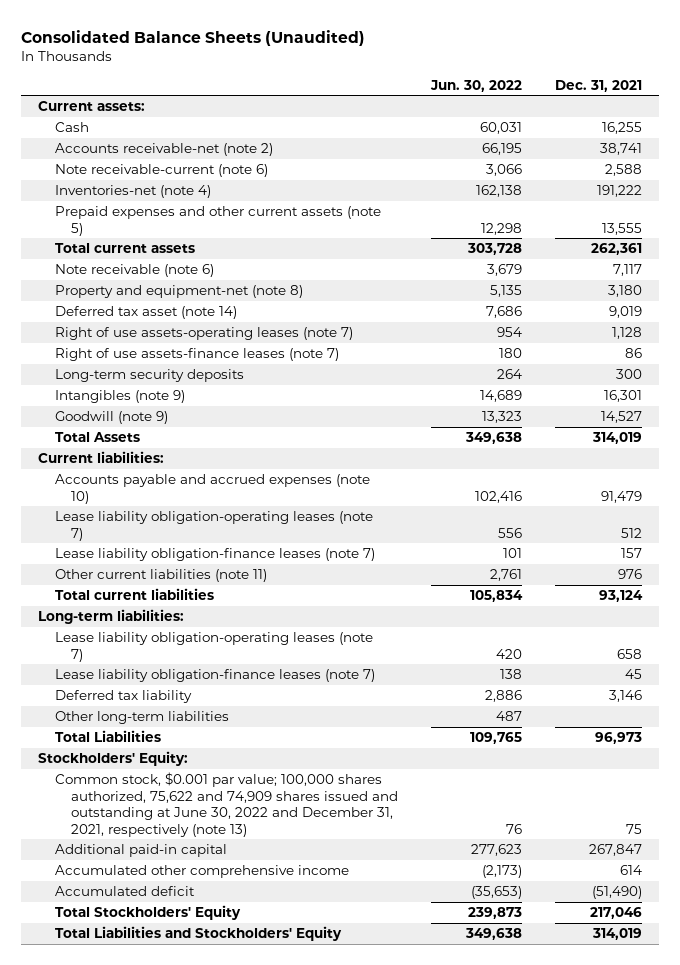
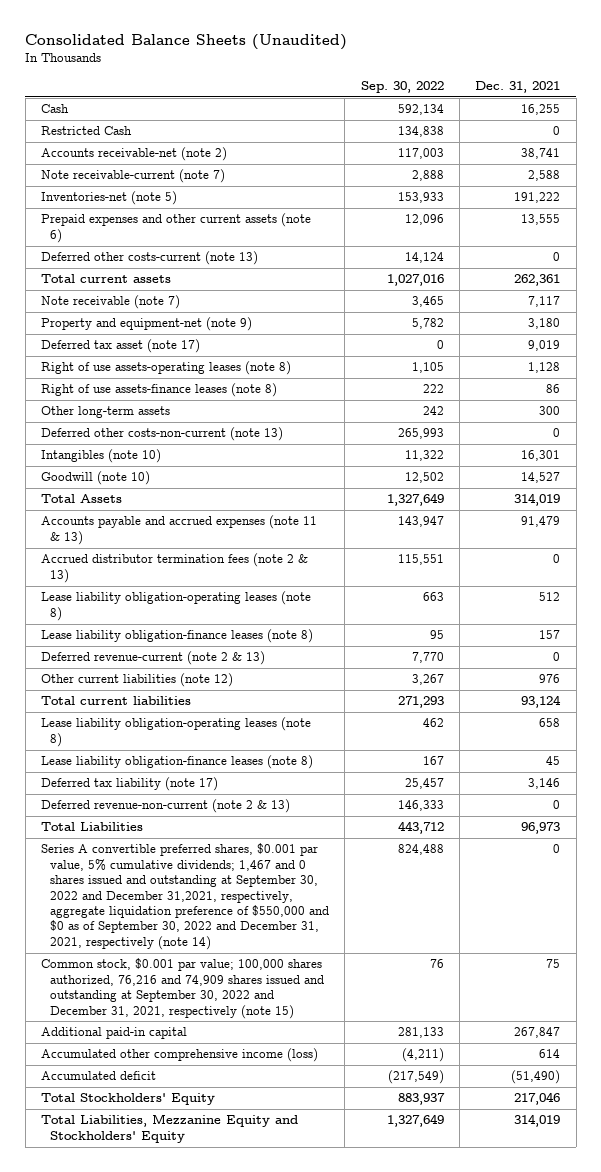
- | Jun. 30, 2022 | Dec. 31, 2021
+ | Sep. 30, 2022 | Dec. 31, 2021
- Current assets:
+ Restricted Cash | 134,838 | 0
- Note receivable-current (note 6) | 3,066 | 2,588
- Inventories-net (note 4) | 162,138 | 191,222
- Prepaid expenses and other current assets (note 5) | 12,298 | 13,555
+ Note receivable-current (note 7) | 2,888 | 2,588
+ Inventories-net (note 5) | 153,933 | 191,222
+ Prepaid expenses and other current assets (note 6) | 12,096 | 13,555
+ Deferred other costs-current (note 13) | 14,124 | 0
- Note receivable (note 6) | 3,679 | 7,117
- Property and equipment-net (note 8) | 5,135 | 3,180
- Deferred tax asset (note 14) | 7,686 | 9,019
- Right of use assets-operating leases (note 7) | 954 | 1,128
- Right of use assets-finance leases (note 7) | 180 | 86
- Long-term security deposits | 264 | 300
- Intangibles (note 9) | 14,689 | 16,301
- Goodwill (note 9) | 13,323 | 14,527
+ Note receivable (note 7) | 3,465 | 7,117
+ Property and equipment-net (note 9) | 5,782 | 3,180
+ Deferred tax asset (note 17) | 0 | 9,019
+ Right of use assets-operating leases (note 8) | 1,105 | 1,128
+ Right of use assets-finance leases (note 8) | 222 | 86
+ Other long-term assets | 242 | 300
+ Deferred other costs-non-current (note 13) | 265,993 | 0
+ Intangibles (note 10) | 11,322 | 16,301
+ Goodwill (note 10) | 12,502 | 14,527
- Current liabilities:
- Accounts payable and accrued expenses (note 10) | 102,416 | 91,479
- Lease liability obligation-operating leases (note 7) | 556 | 512
- Lease liability obligation-finance leases (note 7) | 101 | 157
- Other current liabilities (note 11) | 2,761 | 976
+ Accounts payable and accrued expenses (note 11 & 13) | 143,947 | 91,479
+ Accrued distributor termination fees (note 2 & 13) | 115,551 | 0
+ Lease liability obligation-operating leases (note 8) | 663 | 512
+ Lease liability obligation-finance leases (note 8) | 95 | 157
+ Deferred revenue-current (note 2 & 13) | 7,770 | 0
+ Other current liabilities (note 12) | 3,267 | 976
- Long-term liabilities:
- Lease liability obligation-operating leases (note 7) | 420 | 658
- Lease liability obligation-finance leases (note 7) | 138 | 45
- Deferred tax liability | 2,886 | 3,146
- Other long-term liabilities | 487 |
+ Lease liability obligation-operating leases (note 8) | 462 | 658
+ Lease liability obligation-finance leases (note 8) | 167 | 45
+ Deferred tax liability (note 17) | 25,457 | 3,146
+ Deferred revenue-non-current (note 2 & 13) | 146,333 | 0
- Stockholders' Equity:
- Common stock, $0.001 par value; 100,000 shares authorized, 75,622 and 74,909 shares issued and outstanding at June 30, 2022 and December 31, 2021, respectively (note 13) | 76 | 75
+ Series A convertible preferred shares, $0.001 par value, 5% cumulative dividends; 1,467 and 0 shares issued and outstanding at September 30, 2022 and December 31,2021, respectively, aggregate liquidation preference of $550,000 and $0 as of September 30, 2022 and December 31, 2021, respectively (note 14) | 824,488 | 0
+ Common stock, $0.001 par value; 100,000 shares authorized, 76,216 and 74,909 shares issued and outstanding at September 30, 2022 and December 31, 2021, respectively (note 15) | 76 | 75
- Accumulated other comprehensive income | (2,173) | 614
+ Accumulated other comprehensive income (loss) | (4,211) | 614
- Total Liabilities and Stockholders' Equity | 349,638 | 314,019
+ Total Liabilities, Mezzanine Equity and Stockholders' Equity | 1,327,649 | 314,019

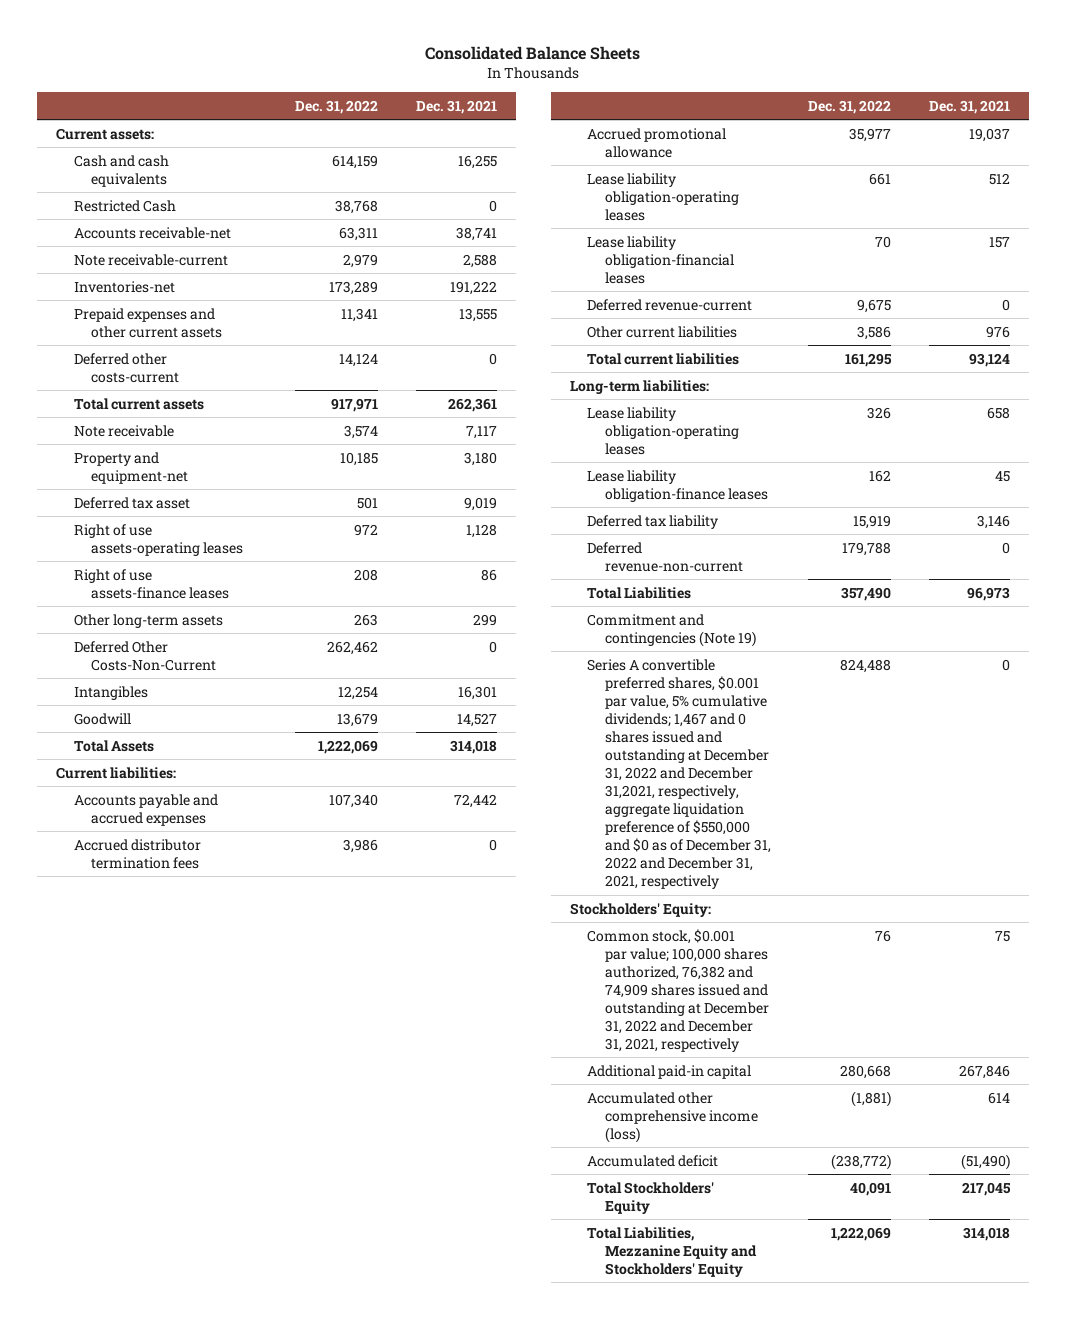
- Consolidated Balance Sheets (Unaudited)
+ Consolidated Balance Sheets
- | Sep. 30, 2022 | Dec. 31, 2021
+ | Dec. 31, 2022 | Dec. 31, 2021
- Cash | 592,134 | 16,255
+ Current assets:
+ Cash and cash equivalents | 614,159 | 16,255
- Accounts receivable-net (note 2) | 117,003 | 38,741
- Note receivable-current (note 7) | 2,888 | 2,588
- Inventories-net (note 5) | 153,933 | 191,222
- Prepaid expenses and other current assets (note 6) | 12,096 | 13,555
- Deferred other costs-current (note 13) | 14,124 | 0
+ Accounts receivable-net | 63,311 | 38,741
+ Note receivable-current | 2,979 | 2,588
+ Inventories-net | 173,289 | 191,222
+ Prepaid expenses and other current assets | 11,341 | 13,555
+ Deferred other costs-current | 14,124 | 0
- Note receivable (note 7) | 3,465 | 7,117
- Property and equipment-net (note 9) | 5,782 | 3,180
- Deferred tax asset (note 17) | 0 | 9,019
- Right of use assets-operating leases (note 8) | 1,105 | 1,128
- Right of use assets-finance leases (note 8) | 222 | 86
- Other long-term assets | 242 | 300
- Deferred other costs-non-current (note 13) | 265,993 | 0
- Intangibles (note 10) | 11,322 | 16,301
- Goodwill (note 10) | 12,502 | 14,527
- Total Assets | 1,327,649 | 314,019
- Accounts payable and accrued expenses (note 11 & 13) | 143,947 | 91,479
- Accrued distributor termination fees (note 2 & 13) | 115,551 | 0
- Lease liability obligation-operating leases (note 8) | 663 | 512
- Lease liability obligation-finance leases (note 8) | 95 | 157
- Deferred revenue-current (note 2 & 13) | 7,770 | 0
- Other current liabilities (note 12) | 3,267 | 976
+ Note receivable | 3,574 | 7,117
+ Property and equipment-net | 10,185 | 3,180
+ Deferred tax asset | 501 | 9,019
+ Right of use assets-operating leases | 972 | 1,128
+ Right of use assets-finance leases | 208 | 86
+ Other long-term assets | 263 | 299
+ Deferred Other Costs-Non-Current | 262,462 | 0
+ Intangibles | 12,254 | 16,301
+ Goodwill | 13,679 | 14,527
+ Total Assets | 1,222,069 | 314,018
+ Current liabilities:
+ Accounts payable and accrued expenses | 107,340 | 72,442
+ Accrued distributor termination fees | 3,986 | 0
+ Accrued promotional allowance | 35,977 | 19,037
+ Lease liability obligation-operating leases | 661 | 512
+ Lease liability obligation-financial leases | 70 | 157
+ Deferred revenue-current | 9,675 | 0
+ Other current liabilities | 3,586 | 976
- Lease liability obligation-operating leases (note 8) | 462 | 658
- Lease liability obligation-finance leases (note 8) | 167 | 45
- Deferred tax liability (note 17) | 25,457 | 3,146
- Deferred revenue-non-current (note 2 & 13) | 146,333 | 0
+ Long-term liabilities:
+ Lease liability obligation-operating leases | 326 | 658
+ Lease liability obligation-finance leases | 162 | 45
+ Deferred tax liability | 15,919 | 3,146
+ Deferred revenue-non-current | 179,788 | 0
- Series A convertible preferred shares, $0.001 par value, 5% cumulative dividends; 1,467 and 0 shares issued and outstanding at September 30, 2022 and December 31,2021, respectively, aggregate liquidation preference of $550,000 and $0 as of September 30, 2022 and December 31, 2021, respectively (note 14) | 824,488 | 0
- Common stock, $0.001 par value; 100,000 shares authorized, 76,216 and 74,909 shares issued and outstanding at September 30, 2022 and December 31, 2021, respectively (note 15) | 76 | 75
- Additional paid-in capital | 281,133 | 267,847
+ Commitment and contingencies (Note 19)
+ Series A convertible preferred shares, $0.001 par value, 5% cumulative dividends; 1,467 and 0 shares issued and outstanding at December 31, 2022 and December 31,2021, respectively, aggregate liquidation preference of $550,000 and $0 as of December 31, 2022 and December 31, 2021, respectively | 824,488 | 0
+ Stockholders' Equity:
+ Common stock, $0.001 par value; 100,000 shares authorized, 76,382 and 74,909 shares issued and outstanding at December 31, 2022 and December 31, 2021, respectively | 76 | 75
+ Additional paid-in capital | 280,668 | 267,846
- Total Stockholders' Equity | 883,937 | 217,046
- Total Liabilities, Mezzanine Equity and Stockholders' Equity | 1,327,649 | 314,019
+ Total Stockholders' Equity | 40,091 | 217,045
+ Total Liabilities, Mezzanine Equity and Stockholders' Equity | 1,222,069 | 314,018

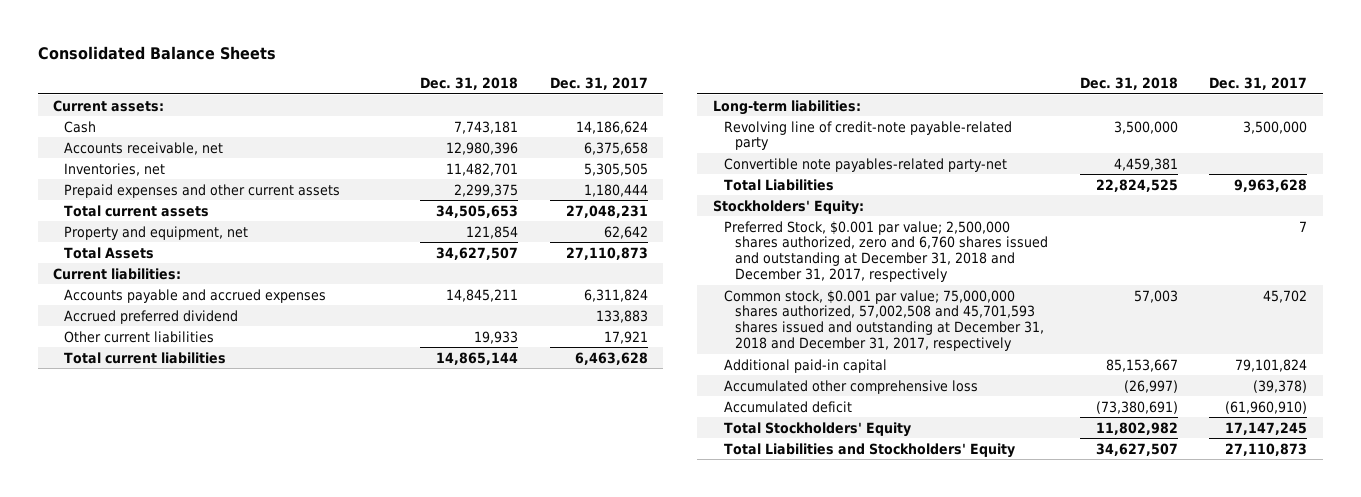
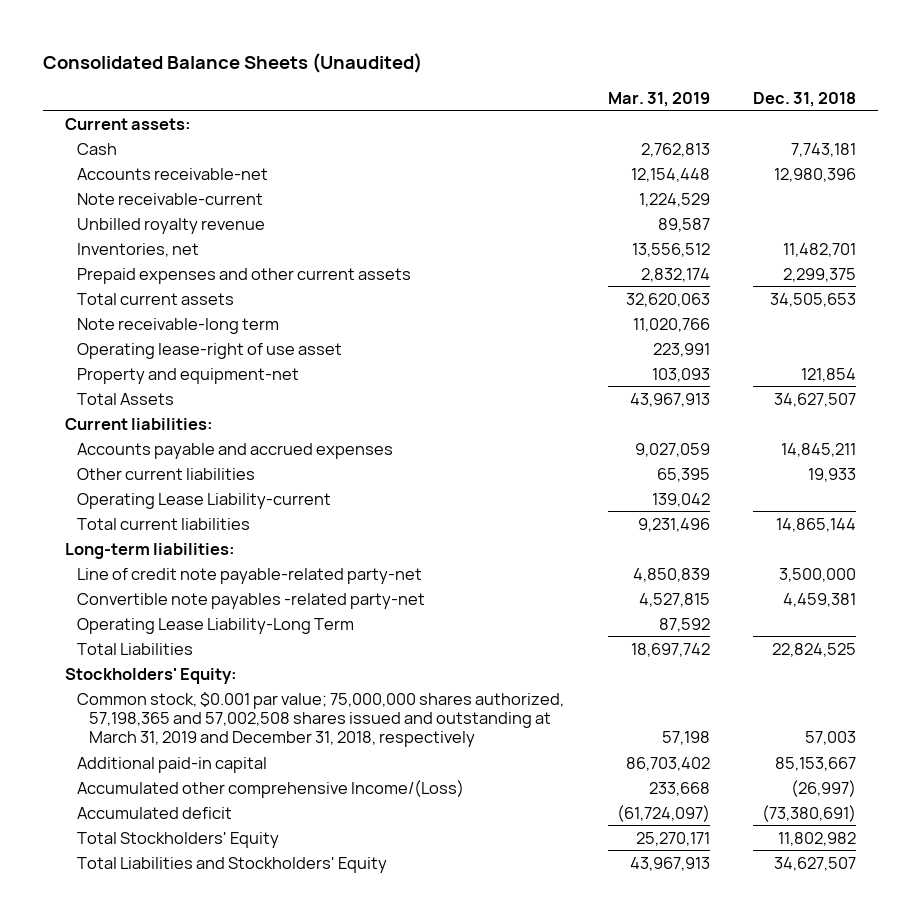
- Consolidated Balance Sheets
+ Consolidated Balance Sheets (Unaudited)
- | Dec. 31, 2018 | Dec. 31, 2017
+ | Mar. 31, 2019 | Dec. 31, 2018
- Accounts receivable, net | 12,980,396 | 6,375,658
+ Accounts receivable-net | 12,154,448 | 12,980,396
+ Note receivable-current | 1,224,529 |
+ Unbilled royalty revenue | 89,587 |
- Property and equipment, net | 121,854 | 62,642
+ Note receivable-long term | 11,020,766 |
+ Operating lease-right of use asset | 223,991 |
+ Property and equipment-net | 103,093 | 121,854
- Accrued preferred dividend | | 133,883
+ Operating Lease Liability-current | 139,042 |
- Revolving line of credit-note payable-related party | 3,500,000 | 3,500,000
- Convertible note payables-related party-net | 4,459,381 |
+ Line of credit note payable-related party-net | 4,850,839 | 3,500,000
+ Convertible note payables -related party-net | 4,527,815 | 4,459,381
+ Operating Lease Liability-Long Term | 87,592 |
- Preferred Stock, $0.001 par value; 2,500,000 shares authorized, zero and 6,760 shares issued and outstanding at December 31, 2018 and December 31, 2017, respectively | | 7
- Common stock, $0.001 par value; 75,000,000 shares authorized, 57,002,508 and 45,701,593 shares issued and outstanding at December 31, 2018 and December 31, 2017, respectively | 57,003 | 45,702
+ Common stock, $0.001 par value; 75,000,000 shares authorized, 57,198,365 and 57,002,508 shares issued and outstanding at March 31, 2019 and December 31, 2018, respectively | 57,198 | 57,003
- Accumulated other comprehensive loss | (26,997) | (39,378)
+ Accumulated other comprehensive Income/(Loss) | 233,668 | (26,997)

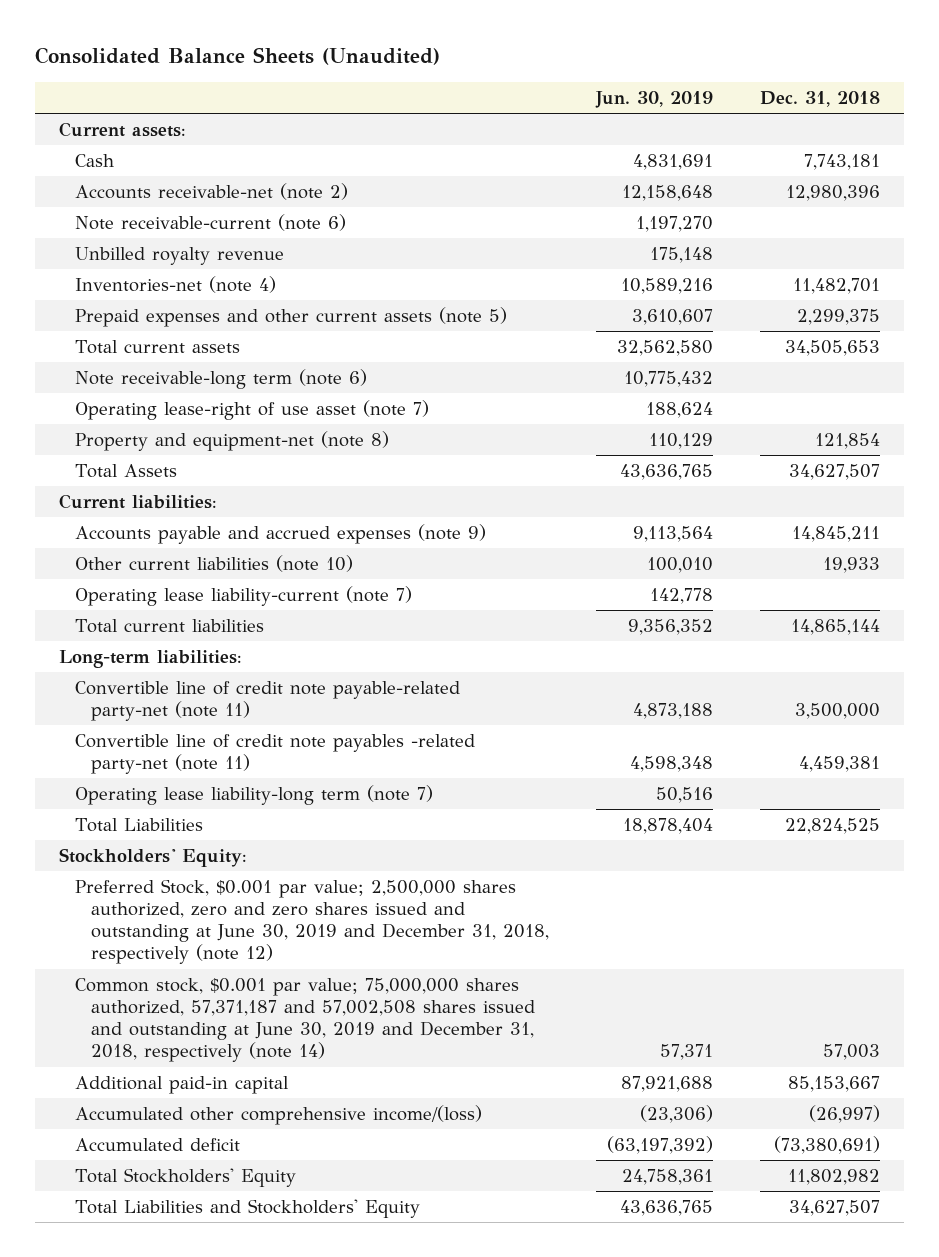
- | Mar. 31, 2019 | Dec. 31, 2018
+ | Jun. 30, 2019 | Dec. 31, 2018
- Accounts receivable-net | 12,154,448 | 12,980,396
- Note receivable-current | 1,224,529 |
+ Accounts receivable-net (note 2) | 12,158,648 | 12,980,396
+ Note receivable-current (note 6) | 1,197,270 |
- Inventories, net | 13,556,512 | 11,482,701
- Prepaid expenses and other current assets | 2,832,174 | 2,299,375
+ Inventories-net (note 4) | 10,589,216 | 11,482,701
+ Prepaid expenses and other current assets (note 5) | 3,610,607 | 2,299,375
- Note receivable-long term | 11,020,766 |
- Operating lease-right of use asset | 223,991 |
- Property and equipment-net | 103,093 | 121,854
+ Note receivable-long term (note 6) | 10,775,432 |
+ Operating lease-right of use asset (note 7) | 188,624 |
+ Property and equipment-net (note 8) | 110,129 | 121,854
- Accounts payable and accrued expenses | 9,027,059 | 14,845,211
- Other current liabilities | 65,395 | 19,933
- Operating Lease Liability-current | 139,042 |
+ Accounts payable and accrued expenses (note 9) | 9,113,564 | 14,845,211
+ Other current liabilities (note 10) | 100,010 | 19,933
+ Operating lease liability-current (note 7) | 142,778 |
- Line of credit note payable-related party-net | 4,850,839 | 3,500,000
- Convertible note payables -related party-net | 4,527,815 | 4,459,381
- Operating Lease Liability-Long Term | 87,592 |
+ Convertible line of credit note payable-related party-net (note 11) | 4,873,188 | 3,500,000
+ Convertible line of credit note payables -related party-net (note 11) | 4,598,348 | 4,459,381
+ Operating lease liability-long term (note 7) | 50,516 |
- Common stock, $0.001 par value; 75,000,000 shares authorized, 57,198,365 and 57,002,508 shares issued and outstanding at March 31, 2019 and December 31, 2018, respectively | 57,198 | 57,003
+ Preferred Stock, $0.001 par value; 2,500,000 shares authorized, zero and zero shares issued and outstanding at June 30, 2019 and December 31, 2018, respectively (note 12)
+ Common stock, $0.001 par value; 75,000,000 shares authorized, 57,371,187 and 57,002,508 shares issued and outstanding at June 30, 2019 and December 31, 2018, respectively (note 14) | 57,371 | 57,003
- Accumulated other comprehensive Income/(Loss) | 233,668 | (26,997)
+ Accumulated other comprehensive income/(loss) | (23,306) | (26,997)

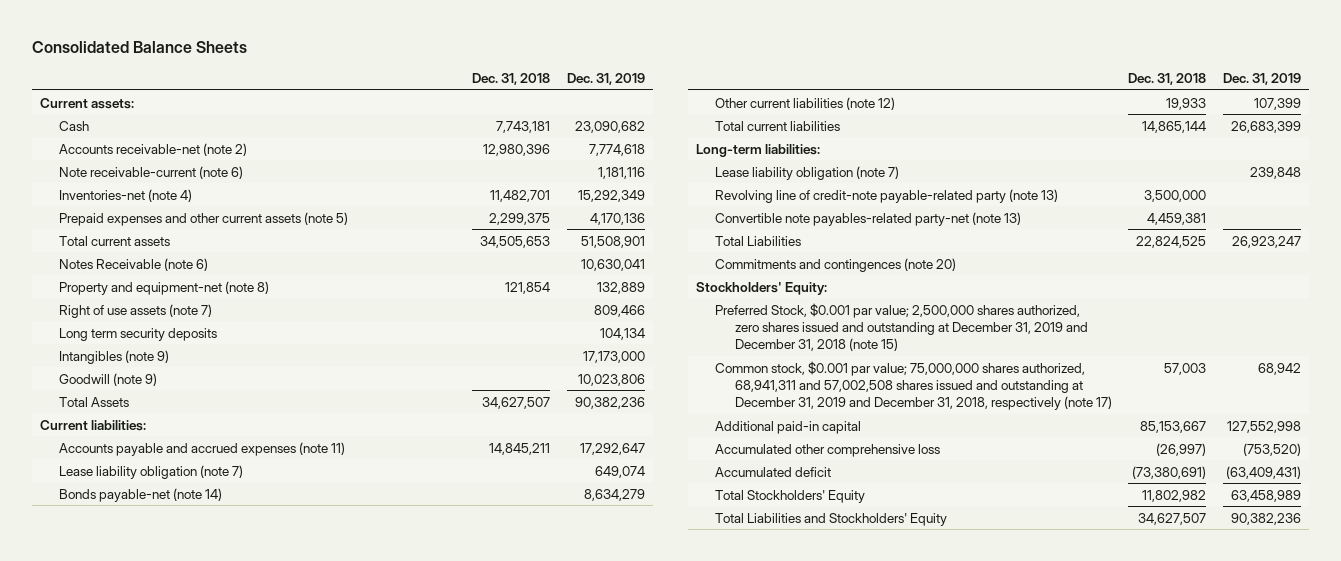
- Consolidated Balance Sheets (Unaudited)
+ Consolidated Balance Sheets
- | Jun. 30, 2019 | Dec. 31, 2018
+ | Dec. 31, 2018 | Dec. 31, 2019
- Unbilled royalty revenue | 175,148 |
- Note receivable-long term (note 6) | 10,775,432 |
- Operating lease-right of use asset (note 7) | 188,624 |
+ Notes Receivable (note 6) | | 10,630,041
+ Right of use assets (note 7) | | 809,466
+ Long term security deposits | | 104,134
+ Intangibles (note 9) | | 17,173,000
+ Goodwill (note 9) | | 10,023,806
- Accounts payable and accrued expenses (note 9) | 9,113,564 | 14,845,211
- Other current liabilities (note 10) | 100,010 | 19,933
- Operating lease liability-current (note 7) | 142,778 |
+ Accounts payable and accrued expenses (note 11) | 14,845,211 | 17,292,647
+ Lease liability obligation (note 7) | | 649,074
+ Bonds payable-net (note 14) | | 8,634,279
+ Other current liabilities (note 12) | 19,933 | 107,399
- Convertible line of credit note payable-related party-net (note 11) | 4,873,188 | 3,500,000
- Convertible line of credit note payables -related party-net (note 11) | 4,598,348 | 4,459,381
- Operating lease liability-long term (note 7) | 50,516 |
+ Lease liability obligation (note 7) | | 239,848
+ Revolving line of credit-note payable-related party (note 13) | 3,500,000 |
+ Convertible note payables-related party-net (note 13) | 4,459,381 |
+ Commitments and contingences (note 20)
- Preferred Stock, $0.001 par value; 2,500,000 shares authorized, zero and zero shares issued and outstanding at June 30, 2019 and December 31, 2018, respectively (note 12)
- Common stock, $0.001 par value; 75,000,000 shares authorized, 57,371,187 and 57,002,508 shares issued and outstanding at June 30, 2019 and December 31, 2018, respectively (note 14) | 57,371 | 57,003
+ Preferred Stock, $0.001 par value; 2,500,000 shares authorized, zero shares issued and outstanding at December 31, 2019 and December 31, 2018 (note 15)
+ Common stock, $0.001 par value; 75,000,000 shares authorized, 68,941,311 and 57,002,508 shares issued and outstanding at December 31, 2019 and December 31, 2018, respectively (note 17) | 57,003 | 68,942
- Accumulated other comprehensive income/(loss) | (23,306) | (26,997)
+ Accumulated other comprehensive loss | (26,997) | (753,520)

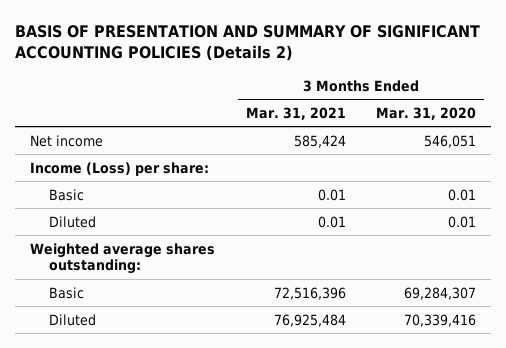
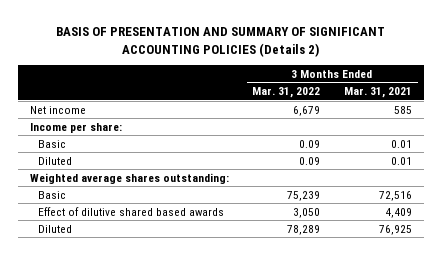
- | 3 Months Ended Mar. 31, 2021 | 3 Months Ended Mar. 31, 2020
+ | 3 Months Ended Mar. 31, 2022 | 3 Months Ended Mar. 31, 2021
- Net income | 585,424 | 546,051
- Income (Loss) per share:
+ Net income | 6,679 | 585
+ Income per share:
- Basic | 72,516,396 | 69,284,307
- Diluted | 76,925,484 | 70,339,416
+ Basic | 75,239 | 72,516
+ Effect of dilutive shared based awards | 3,050 | 4,409
+ Diluted | 78,289 | 76,925

